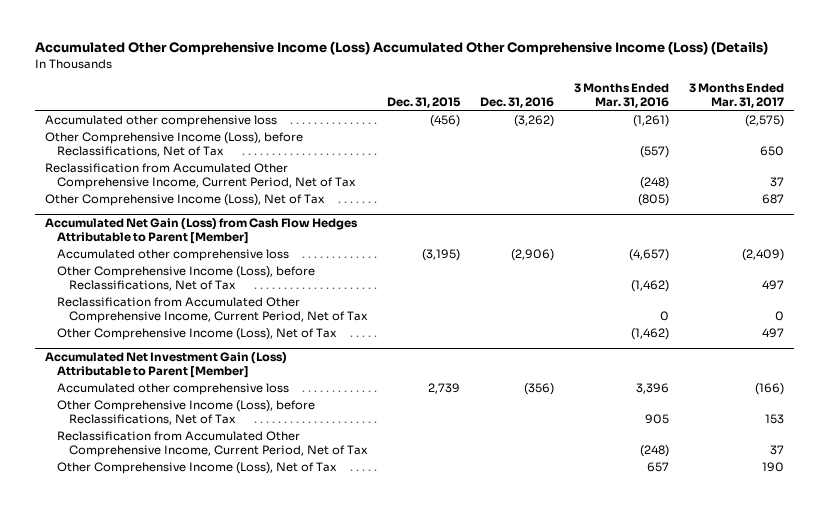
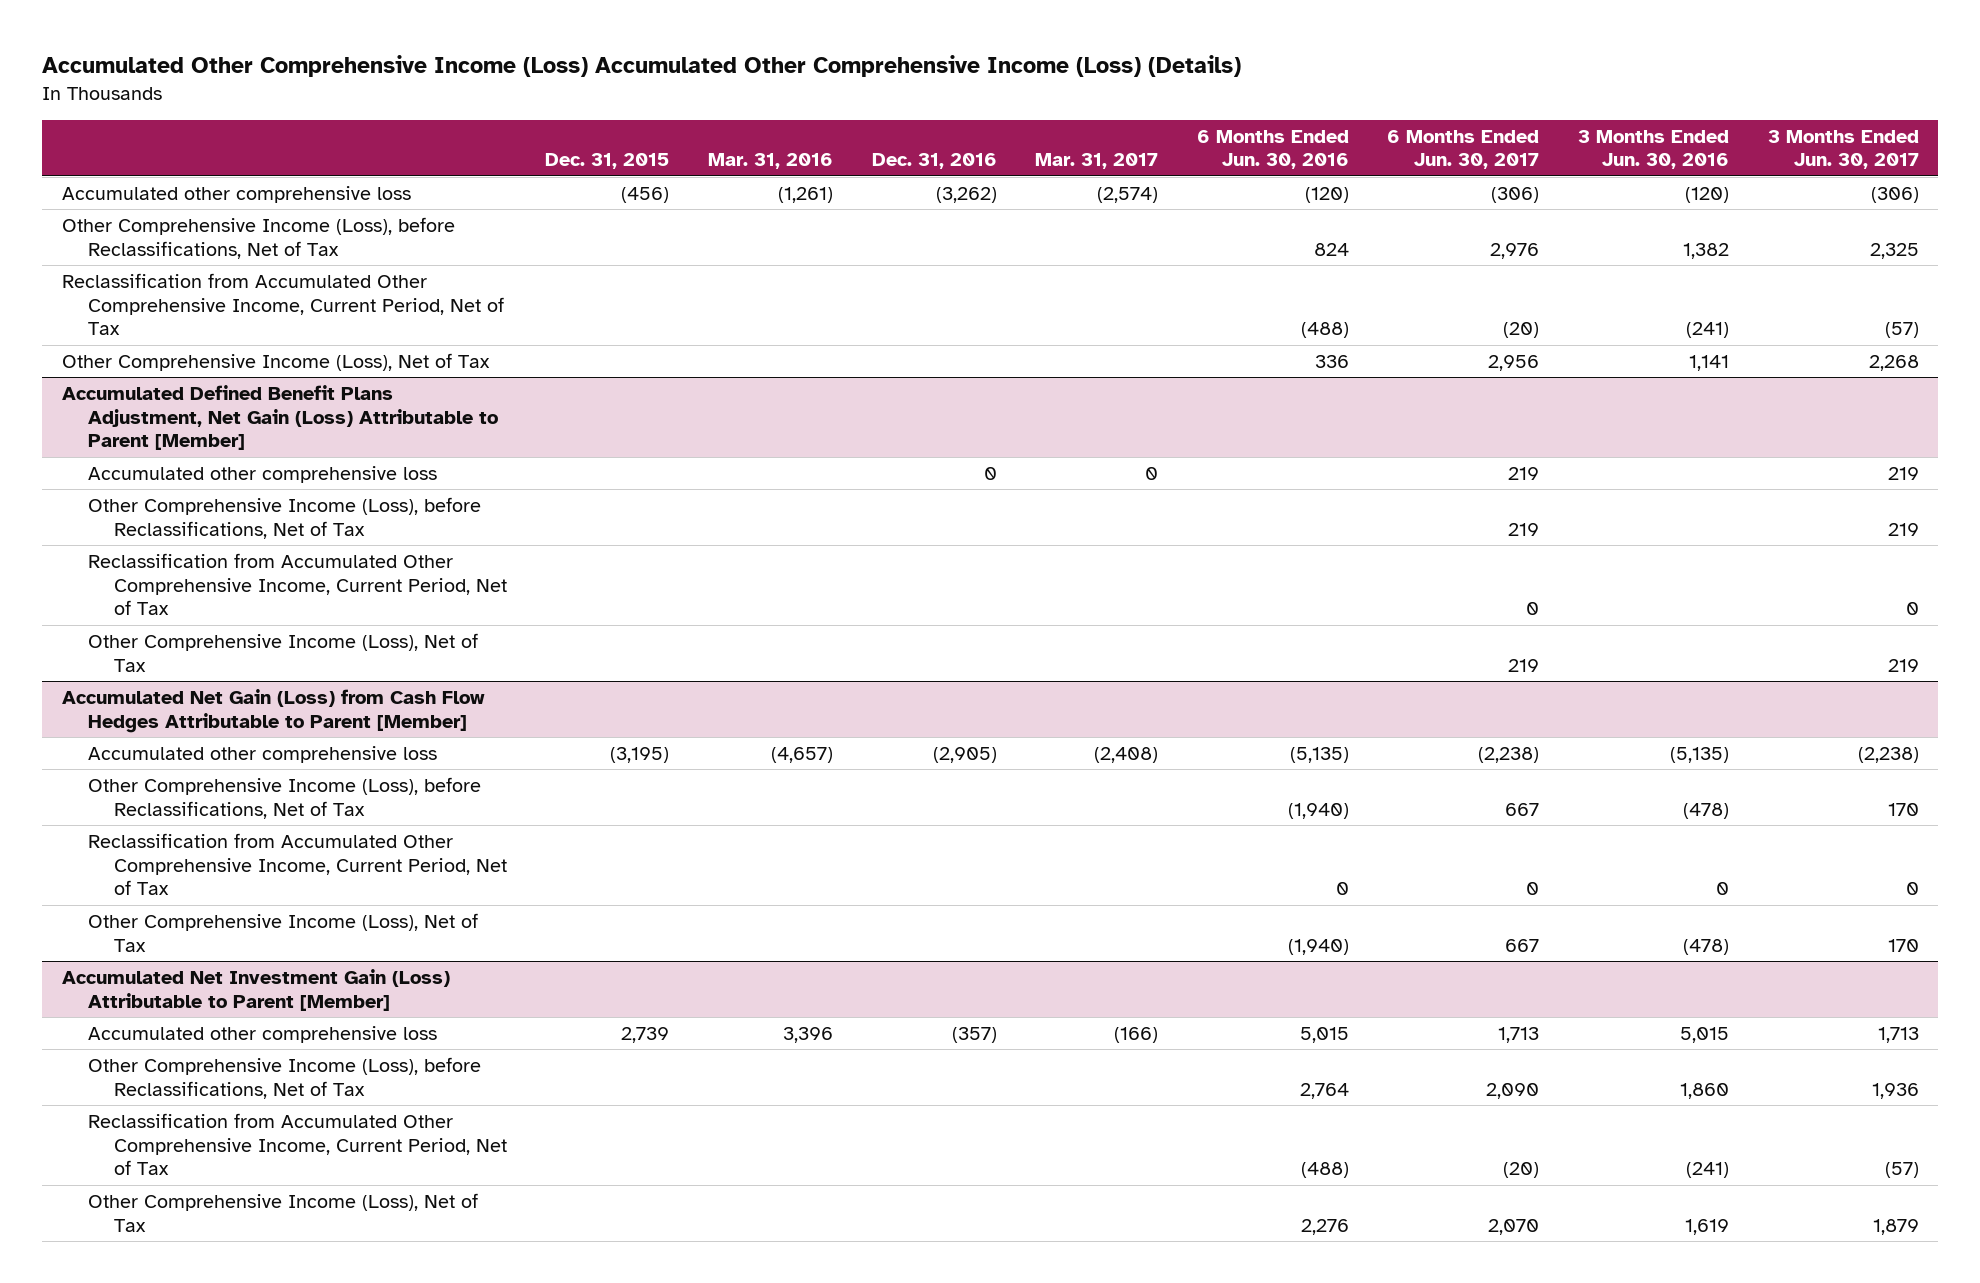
- | Dec. 31, 2015 | Dec. 31, 2016 | 3 Months Ended Mar. 31, 2016 | 3 Months Ended Mar. 31, 2017
+ | Dec. 31, 2015 | Mar. 31, 2016 | Dec. 31, 2016 | Mar. 31, 2017 | 6 Months Ended Jun. 30, 2016 | 6 Months Ended Jun. 30, 2017 | 3 Months Ended Jun. 30, 2016 | 3 Months Ended Jun. 30, 2017
+ Accumulated Defined Benefit Plans Adjustment, Net Gain (Loss) Attributable to Parent [Member]
+ Accumulated other comprehensive loss | | | 0 | 0 | | 219 | | 219
+ Other Comprehensive Income (Loss), before Reclassifications, Net of Tax | | | | | | 219 | | 219
+ Reclassification from Accumulated Other Comprehensive Income, Current Period, Net of Tax | | | | | | 0 | | 0
+ Other Comprehensive Income (Loss), Net of Tax | | | | | | 219 | | 219
@ Accumulated Net Gain (Loss) from Cash Flow Hedges Attributable to Parent [Member]
- Accumulated other comprehensive loss | (3,195) | (2,906) | (4,657) | (2,409)
+ Accumulated other comprehensive loss | (3,195) | (4,657) | (2,905) | (2,408) | (5,135) | (2,238) | (5,135) | (2,238)
@ Accumulated Net Investment Gain (Loss) Attributable to Parent [Member]
- Accumulated other comprehensive loss | 2,739 | (356) | 3,396 | (166)
+ Accumulated other comprehensive loss | 2,739 | 3,396 | (357) | (166) | 5,015 | 1,713 | 5,015 | 1,713

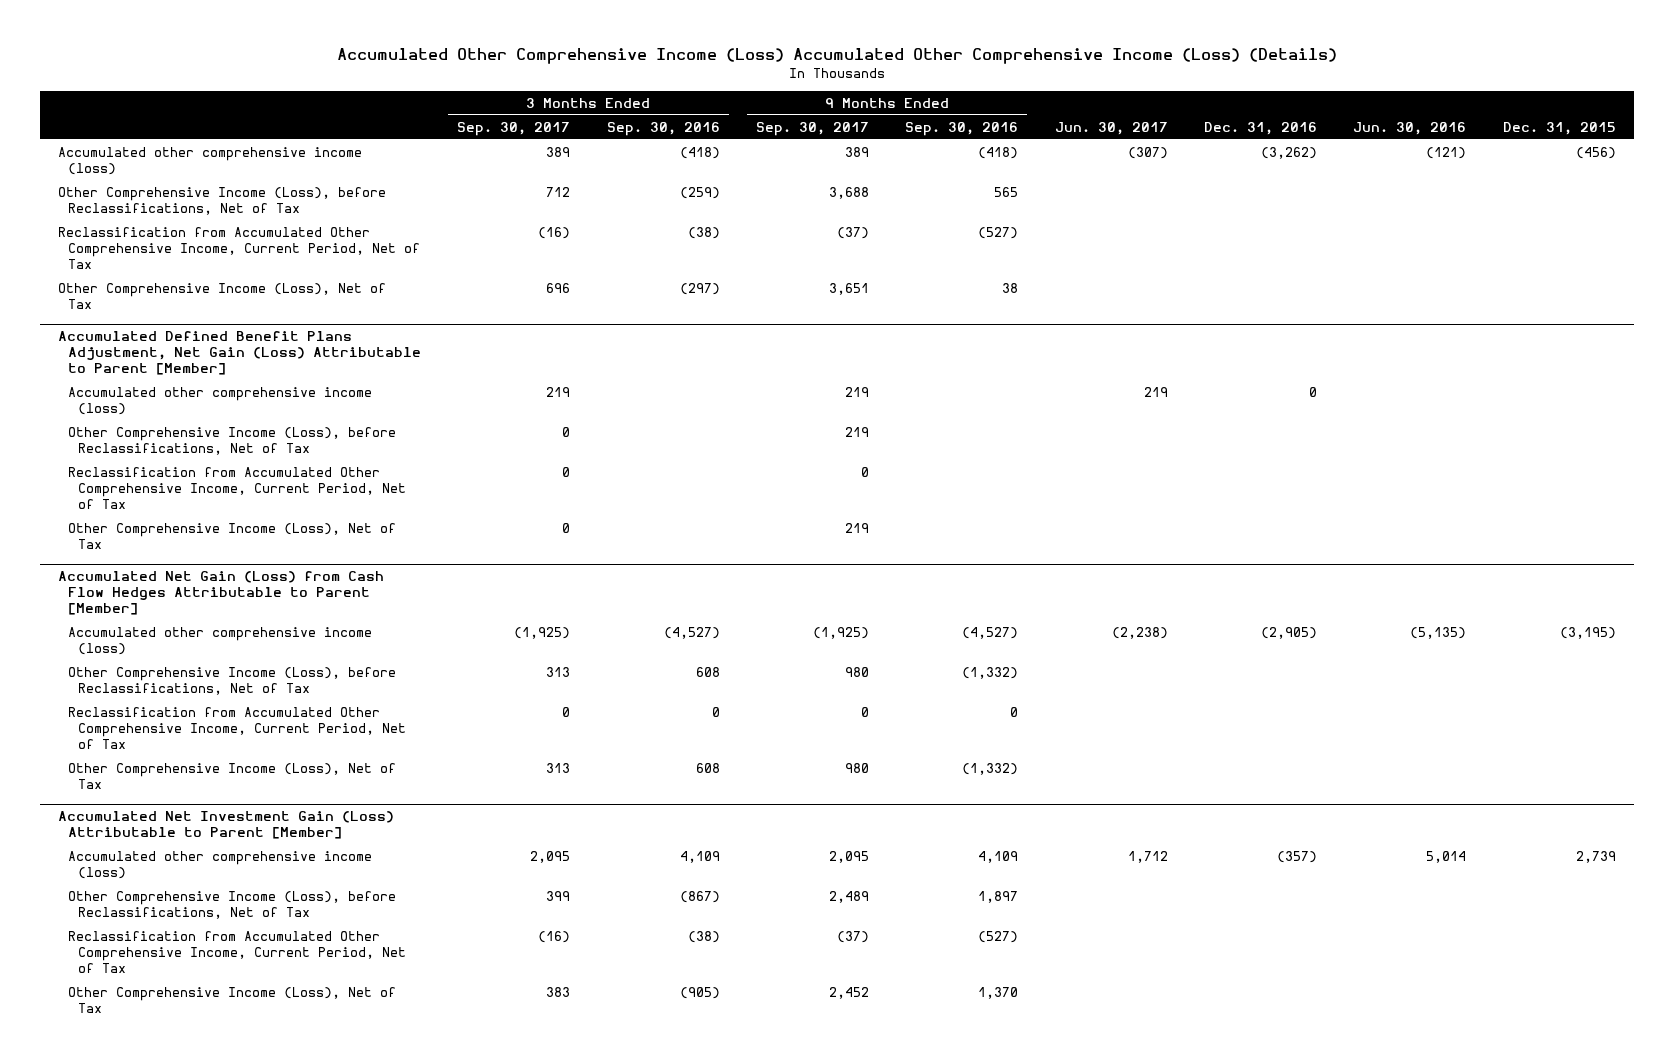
- | Dec. 31, 2015 | Mar. 31, 2016 | Dec. 31, 2016 | Mar. 31, 2017 | 6 Months Ended Jun. 30, 2016 | 6 Months Ended Jun. 30, 2017 | 3 Months Ended Jun. 30, 2016 | 3 Months Ended Jun. 30, 2017
+ | 3 Months Ended Sep. 30, 2017 | 3 Months Ended Sep. 30, 2016 | 9 Months Ended Sep. 30, 2017 | 9 Months Ended Sep. 30, 2016 | Jun. 30, 2017 | Dec. 31, 2016 | Jun. 30, 2016 | Dec. 31, 2015
- Accumulated other comprehensive loss | (456) | (1,261) | (3,262) | (2,574) | (120) | (306) | (120) | (306)
+ Accumulated other comprehensive income (loss) | 389 | (418) | 389 | (418) | (307) | (3,262) | (121) | (456)
@ Accumulated Defined Benefit Plans Adjustment, Net Gain (Loss) Attributable to Parent [Member]
- Accumulated other comprehensive loss | | | 0 | 0 | | 219 | | 219
+ Accumulated other comprehensive income (loss) | 219 | | 219 | | 219 | 0 | |
@ Accumulated Net Gain (Loss) from Cash Flow Hedges Attributable to Parent [Member]
- Accumulated other comprehensive loss | (3,195) | (4,657) | (2,905) | (2,408) | (5,135) | (2,238) | (5,135) | (2,238)
+ Accumulated other comprehensive income (loss) | (1,925) | (4,527) | (1,925) | (4,527) | (2,238) | (2,905) | (5,135) | (3,195)
@ Accumulated Net Investment Gain (Loss) Attributable to Parent [Member]
- Accumulated other comprehensive loss | 2,739 | 3,396 | (357) | (166) | 5,015 | 1,713 | 5,015 | 1,713
+ Accumulated other comprehensive income (loss) | 2,095 | 4,109 | 2,095 | 4,109 | 1,712 | (357) | 5,014 | 2,739

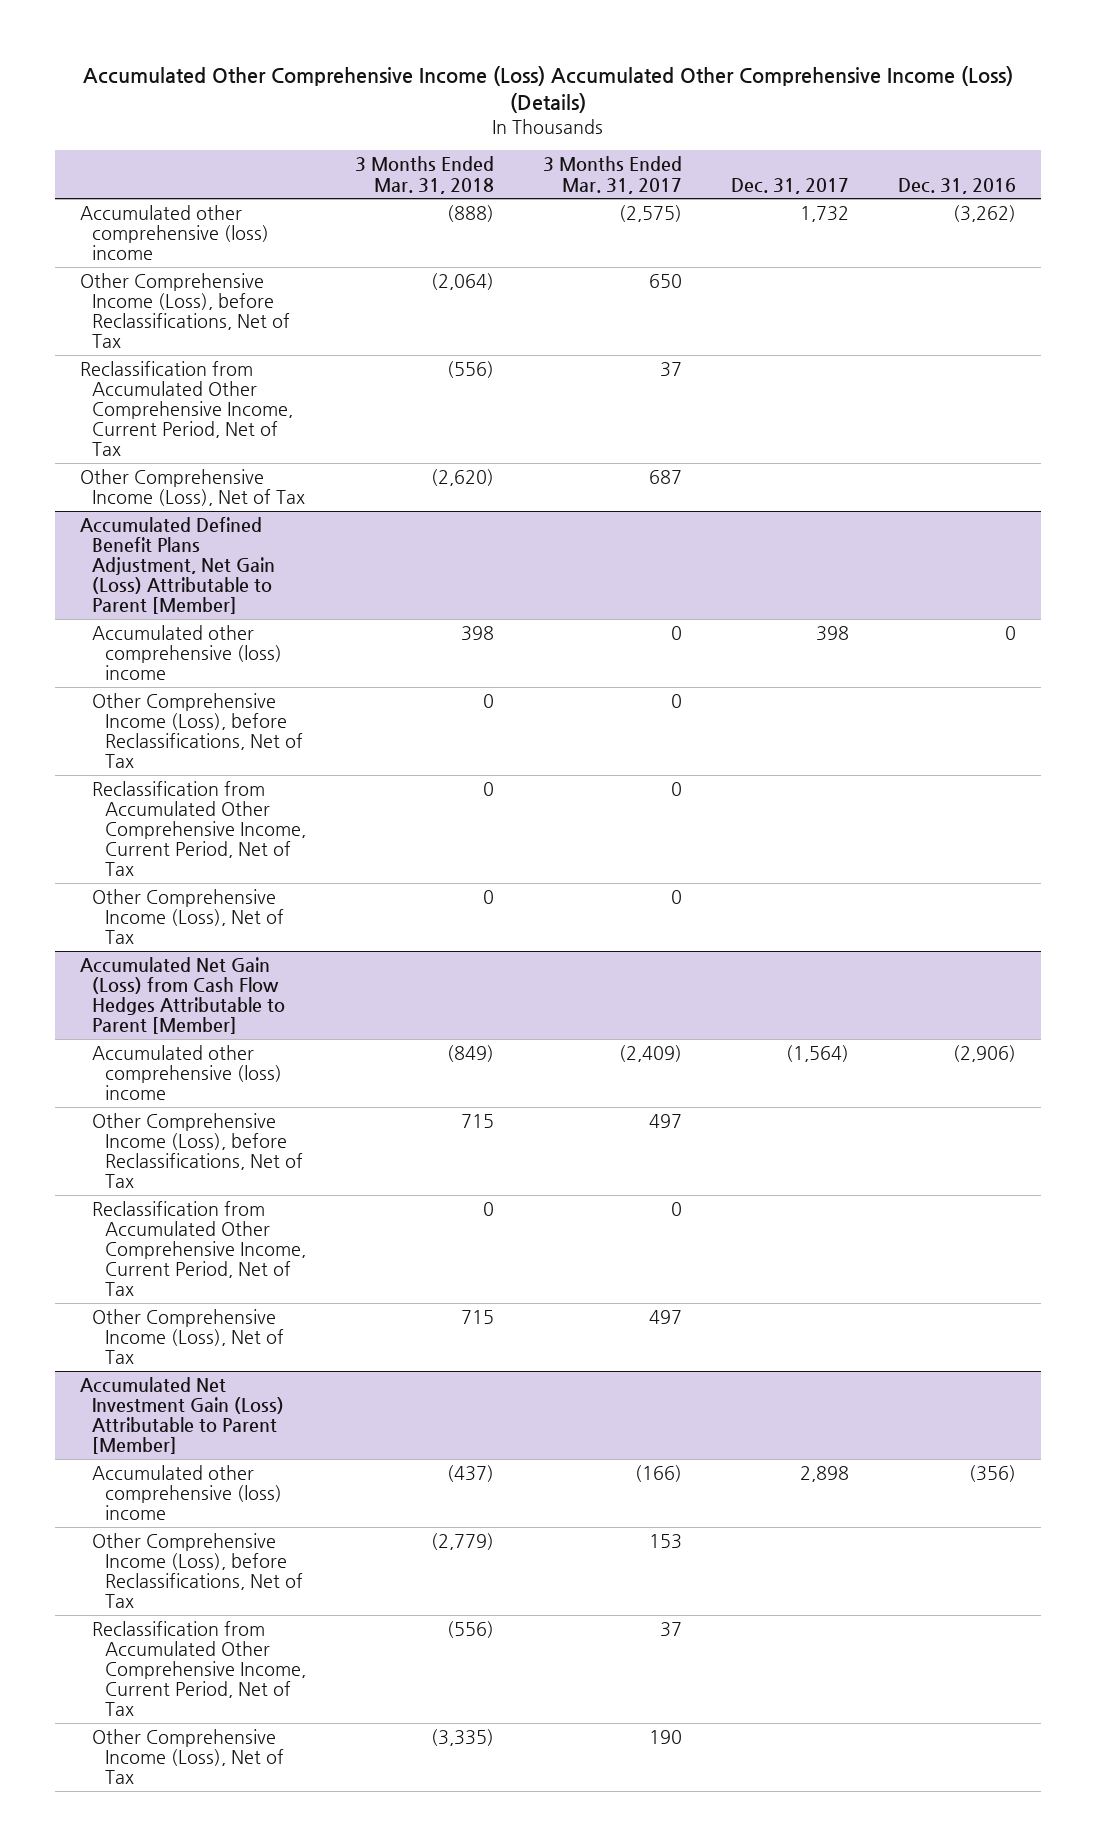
- | 3 Months Ended Sep. 30, 2017 | 3 Months Ended Sep. 30, 2016 | 9 Months Ended Sep. 30, 2017 | 9 Months Ended Sep. 30, 2016 | Jun. 30, 2017 | Dec. 31, 2016 | Jun. 30, 2016 | Dec. 31, 2015
+ | 3 Months Ended Mar. 31, 2018 | 3 Months Ended Mar. 31, 2017 | Dec. 31, 2017 | Dec. 31, 2016
- Accumulated other comprehensive income (loss) | 389 | (418) | 389 | (418) | (307) | (3,262) | (121) | (456)
+ Accumulated other comprehensive (loss) income | (888) | (2,575) | 1,732 | (3,262)
@ Accumulated Defined Benefit Plans Adjustment, Net Gain (Loss) Attributable to Parent [Member]
- Accumulated other comprehensive income (loss) | 219 | | 219 | | 219 | 0 | |
+ Accumulated other comprehensive (loss) income | 398 | 0 | 398 | 0
@ Accumulated Net Gain (Loss) from Cash Flow Hedges Attributable to Parent [Member]
- Accumulated other comprehensive income (loss) | (1,925) | (4,527) | (1,925) | (4,527) | (2,238) | (2,905) | (5,135) | (3,195)
+ Accumulated other comprehensive (loss) income | (849) | (2,409) | (1,564) | (2,906)
@ Accumulated Net Investment Gain (Loss) Attributable to Parent [Member]
- Accumulated other comprehensive income (loss) | 2,095 | 4,109 | 2,095 | 4,109 | 1,712 | (357) | 5,014 | 2,739
+ Accumulated other comprehensive (loss) income | (437) | (166) | 2,898 | (356)

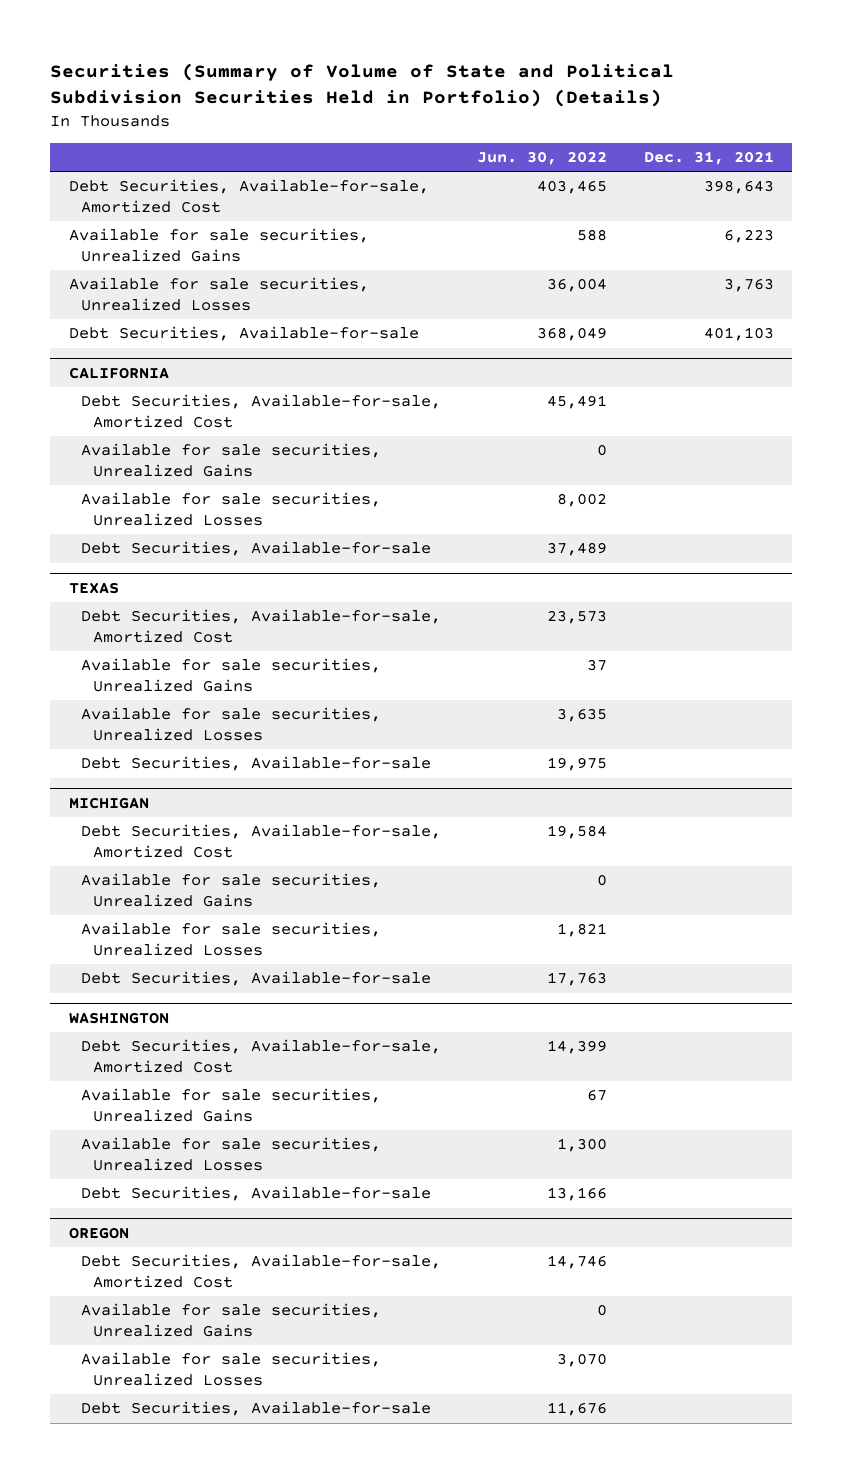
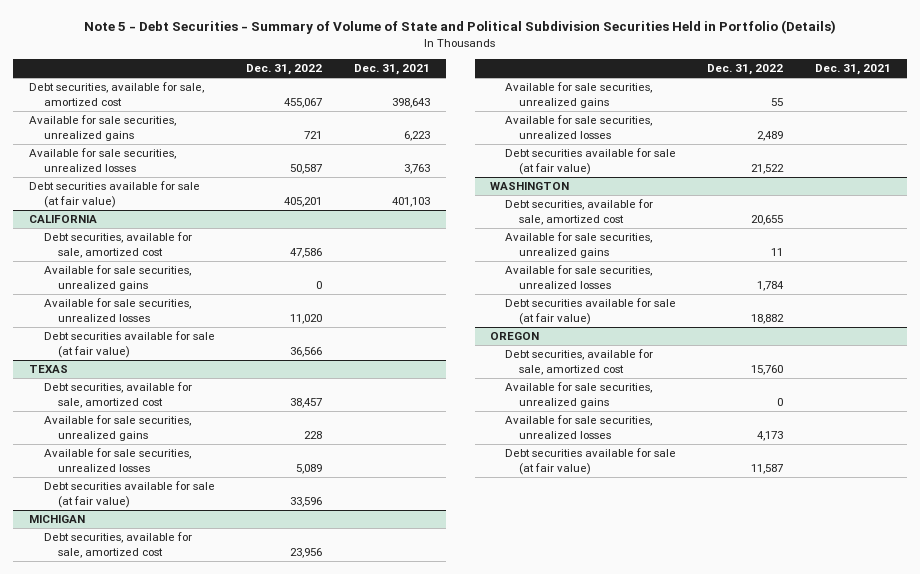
- Securities (Summary of Volume of State and Political Subdivision Securities Held in Portfolio) (Details)
+ Note 5 - Debt Securities - Summary of Volume of State and Political Subdivision Securities Held in Portfolio (Details)
- | Jun. 30, 2022 | Dec. 31, 2021
+ | Dec. 31, 2022 | Dec. 31, 2021
- Debt Securities, Available-for-sale, Amortized Cost | 403,465 | 398,643
- Available for sale securities, Unrealized Gains | 588 | 6,223
- Available for sale securities, Unrealized Losses | 36,004 | 3,763
- Debt Securities, Available-for-sale | 368,049 | 401,103
+ Debt securities, available for sale, amortized cost | 455,067 | 398,643
+ Available for sale securities, unrealized gains | 721 | 6,223
+ Available for sale securities, unrealized losses | 50,587 | 3,763
+ Debt securities available for sale (at fair value) | 405,201 | 401,103
@ CALIFORNIA
- Debt Securities, Available-for-sale, Amortized Cost | 45,491 |
- Available for sale securities, Unrealized Gains | 0 |
- Available for sale securities, Unrealized Losses | 8,002 |
- Debt Securities, Available-for-sale | 37,489 |
+ Debt securities, available for sale, amortized cost | 47,586 |
+ Available for sale securities, unrealized gains | 0 |
+ Available for sale securities, unrealized losses | 11,020 |
+ Debt securities available for sale (at fair value) | 36,566 |
@ TEXAS
- Debt Securities, Available-for-sale, Amortized Cost | 23,573 |
- Available for sale securities, Unrealized Gains | 37 |
- Available for sale securities, Unrealized Losses | 3,635 |
- Debt Securities, Available-for-sale | 19,975 |
+ Debt securities, available for sale, amortized cost | 38,457 |
+ Available for sale securities, unrealized gains | 228 |
+ Available for sale securities, unrealized losses | 5,089 |
+ Debt securities available for sale (at fair value) | 33,596 |
@ MICHIGAN
- Debt Securities, Available-for-sale, Amortized Cost | 19,584 |
- Available for sale securities, Unrealized Gains | 0 |
- Available for sale securities, Unrealized Losses | 1,821 |
- Debt Securities, Available-for-sale | 17,763 |
+ Debt securities, available for sale, amortized cost | 23,956 |
+ Available for sale securities, unrealized gains | 55 |
+ Available for sale securities, unrealized losses | 2,489 |
+ Debt securities available for sale (at fair value) | 21,522 |
@ WASHINGTON
- Debt Securities, Available-for-sale, Amortized Cost | 14,399 |
- Available for sale securities, Unrealized Gains | 67 |
- Available for sale securities, Unrealized Losses | 1,300 |
- Debt Securities, Available-for-sale | 13,166 |
+ Debt securities, available for sale, amortized cost | 20,655 |
+ Available for sale securities, unrealized gains | 11 |
+ Available for sale securities, unrealized losses | 1,784 |
+ Debt securities available for sale (at fair value) | 18,882 |
@ OREGON
- Debt Securities, Available-for-sale, Amortized Cost | 14,746 |
- Available for sale securities, Unrealized Gains | 0 |
- Available for sale securities, Unrealized Losses | 3,070 |
- Debt Securities, Available-for-sale | 11,676 |
+ Debt securities, available for sale, amortized cost | 15,760 |
+ Available for sale securities, unrealized gains | 0 |
+ Available for sale securities, unrealized losses | 4,173 |
+ Debt securities available for sale (at fair value) | 11,587 |

